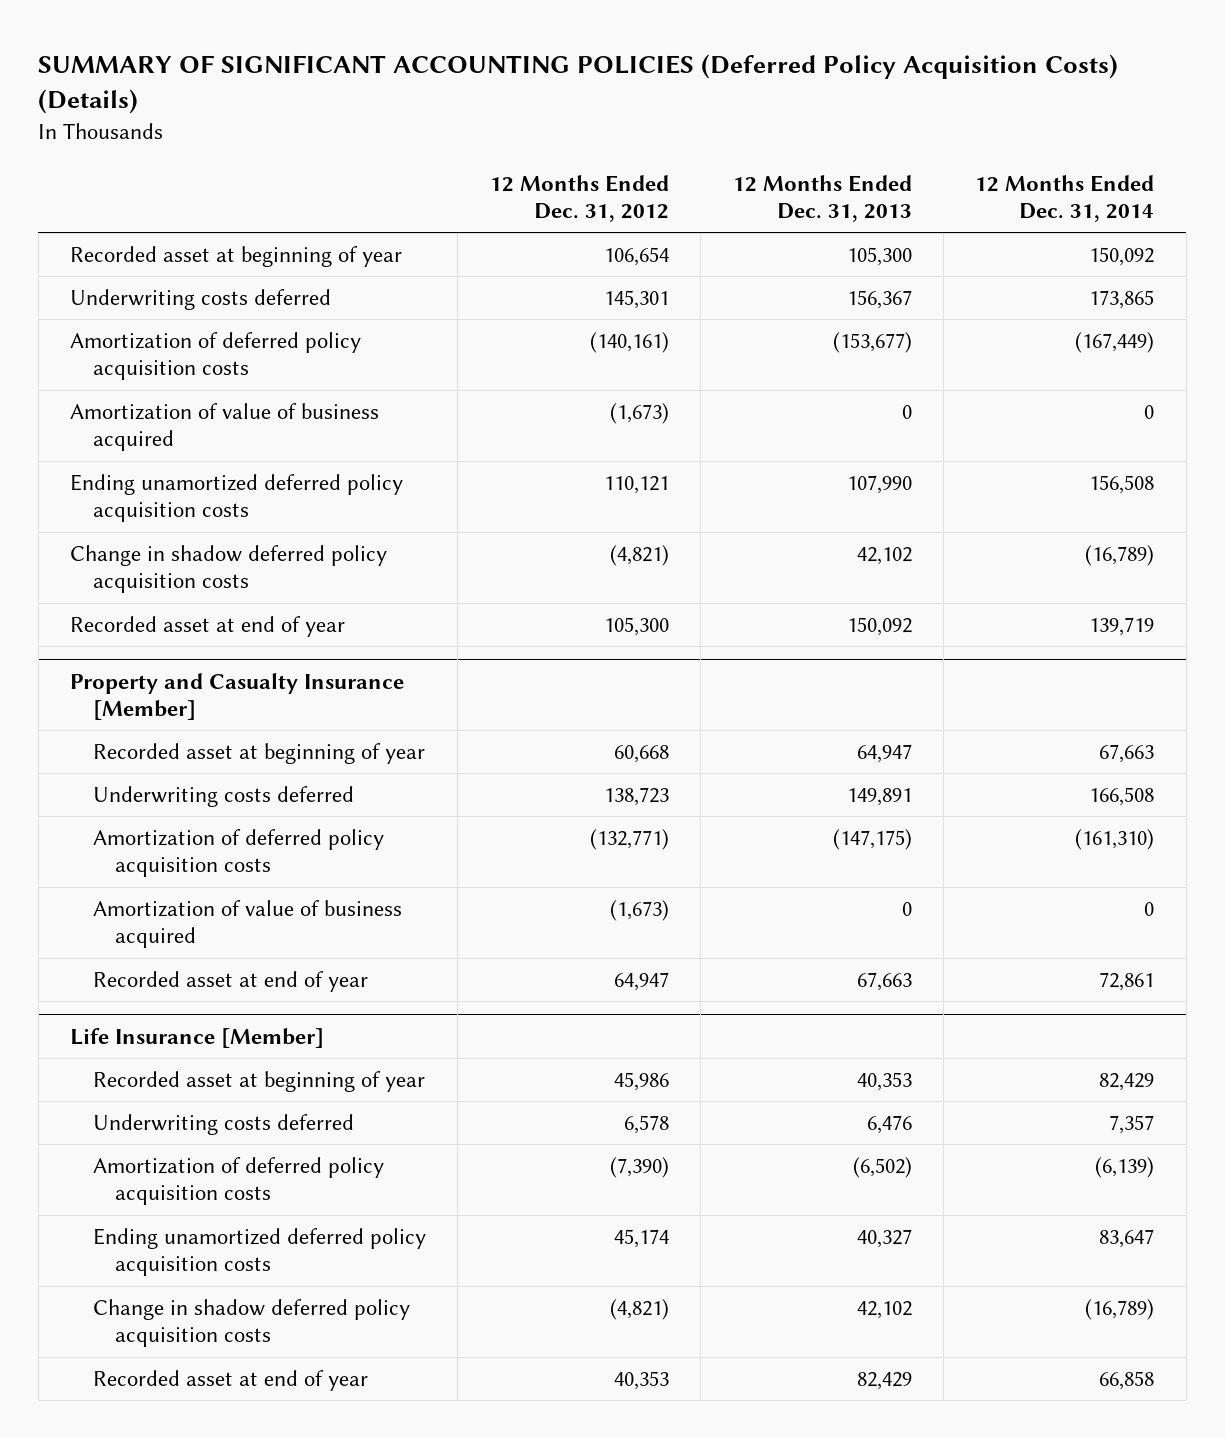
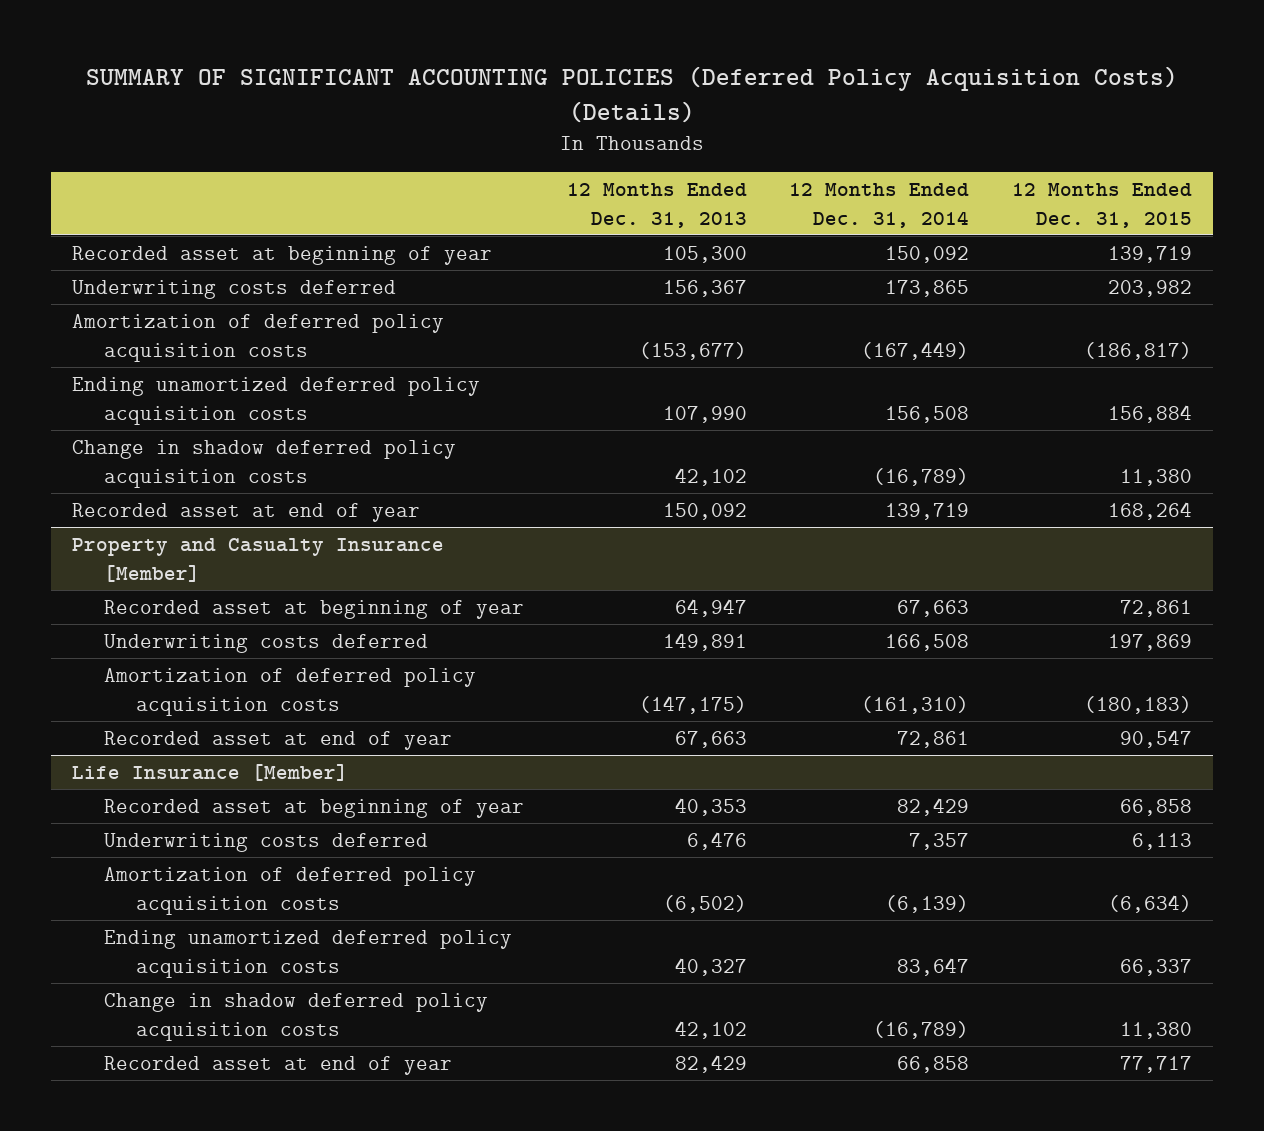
- | 12 Months Ended Dec. 31, 2012 | 12 Months Ended Dec. 31, 2013 | 12 Months Ended Dec. 31, 2014
+ | 12 Months Ended Dec. 31, 2013 | 12 Months Ended Dec. 31, 2014 | 12 Months Ended Dec. 31, 2015
- Amortization of value of business acquired | (1,673) | 0 | 0
@ Property and Casualty Insurance [Member]
- Amortization of value of business acquired | (1,673) | 0 | 0

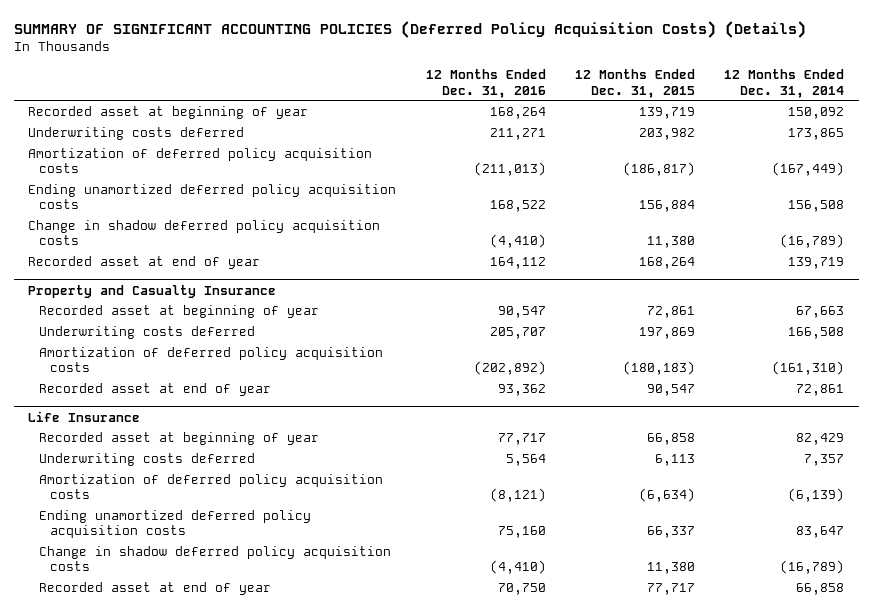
- | 12 Months Ended Dec. 31, 2013 | 12 Months Ended Dec. 31, 2014 | 12 Months Ended Dec. 31, 2015
+ | 12 Months Ended Dec. 31, 2016 | 12 Months Ended Dec. 31, 2015 | 12 Months Ended Dec. 31, 2014
- Property and Casualty Insurance [Member]
+ Property and Casualty Insurance
- Life Insurance [Member]
+ Life Insurance

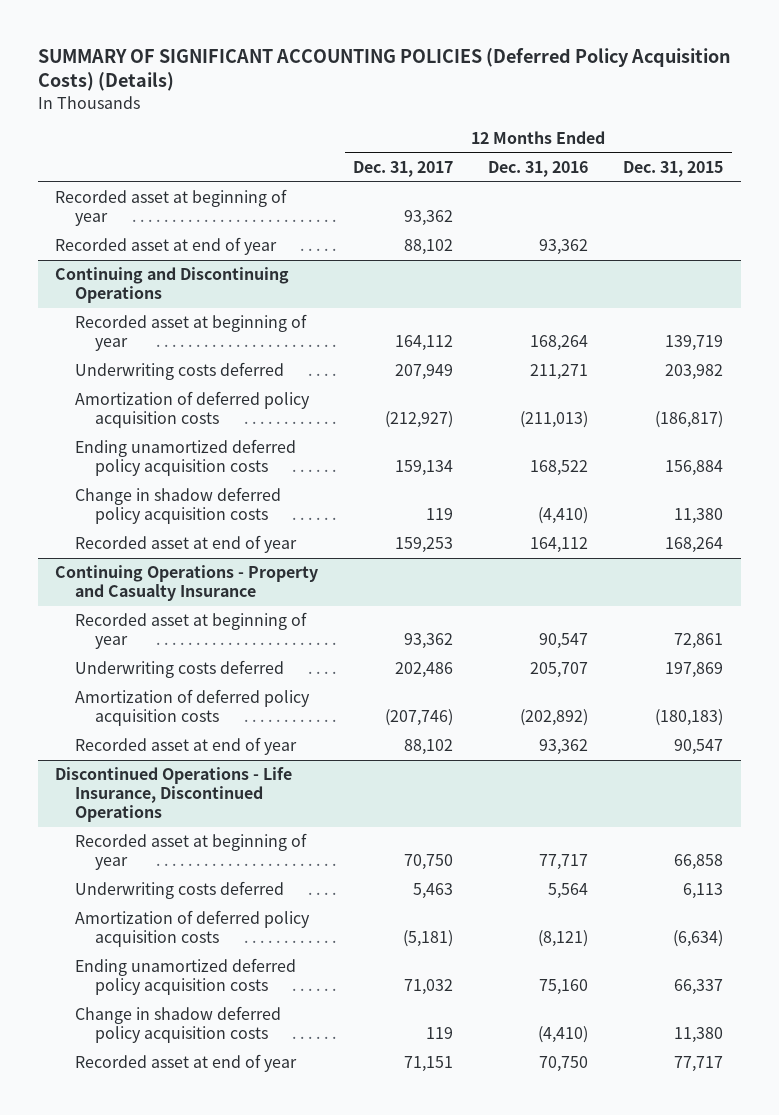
- | 12 Months Ended Dec. 31, 2016 | 12 Months Ended Dec. 31, 2015 | 12 Months Ended Dec. 31, 2014
+ | 12 Months Ended Dec. 31, 2017 | 12 Months Ended Dec. 31, 2016 | 12 Months Ended Dec. 31, 2015
+ Recorded asset at beginning of year | 93,362 | |
+ Recorded asset at end of year | 88,102 | 93,362 |
+ Continuing and Discontinuing Operations
- Property and Casualty Insurance
+ Continuing Operations - Property and Casualty Insurance
- Life Insurance
+ Discontinued Operations - Life Insurance, Discontinued Operations

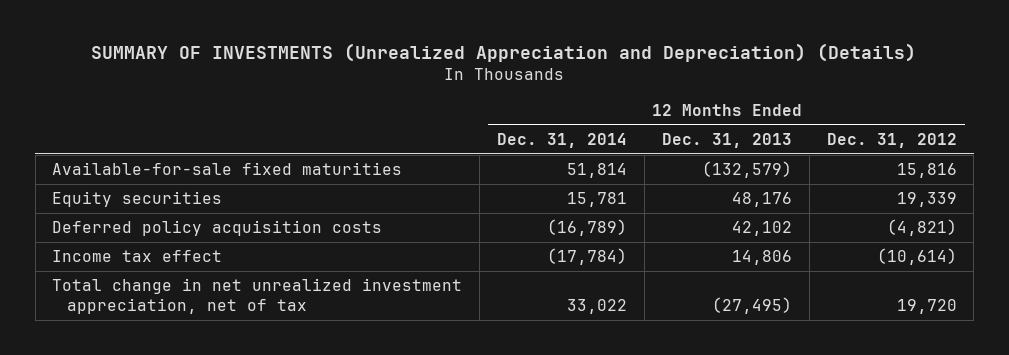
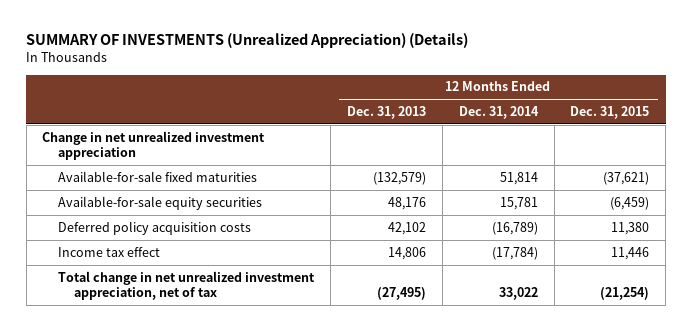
- SUMMARY OF INVESTMENTS (Unrealized Appreciation and Depreciation) (Details)
+ SUMMARY OF INVESTMENTS (Unrealized Appreciation) (Details)
- | 12 Months Ended Dec. 31, 2014 | 12 Months Ended Dec. 31, 2013 | 12 Months Ended Dec. 31, 2012
+ | 12 Months Ended Dec. 31, 2013 | 12 Months Ended Dec. 31, 2014 | 12 Months Ended Dec. 31, 2015
+ Change in net unrealized investment appreciation
- Equity securities | 15,781 | 48,176 | 19,339
+ Available-for-sale equity securities | 48,176 | 15,781 | (6,459)

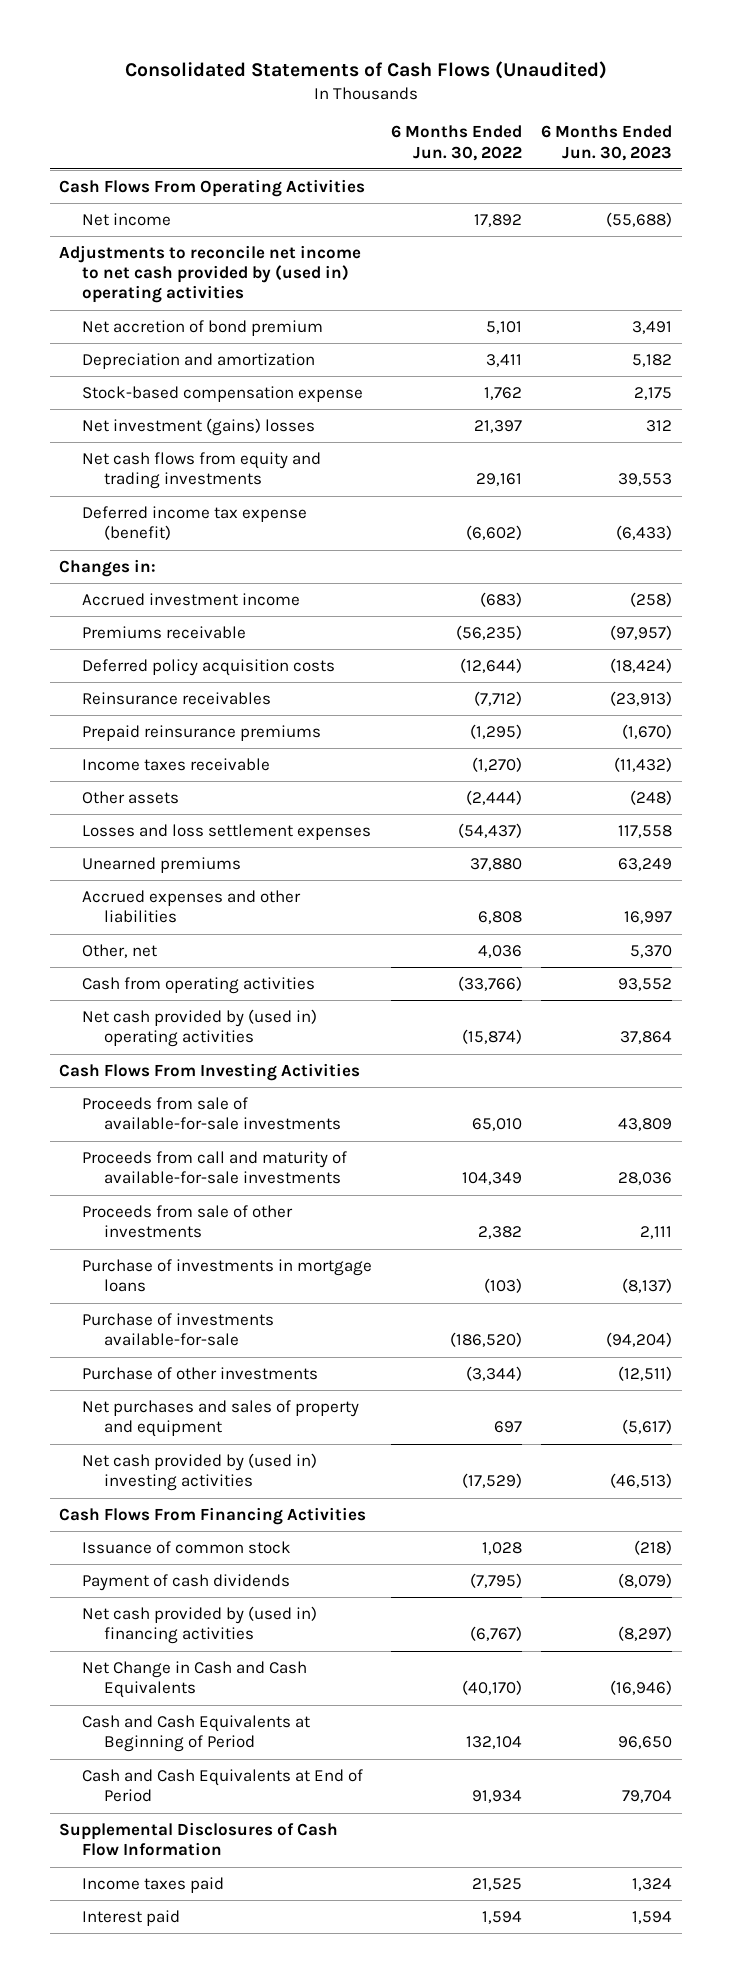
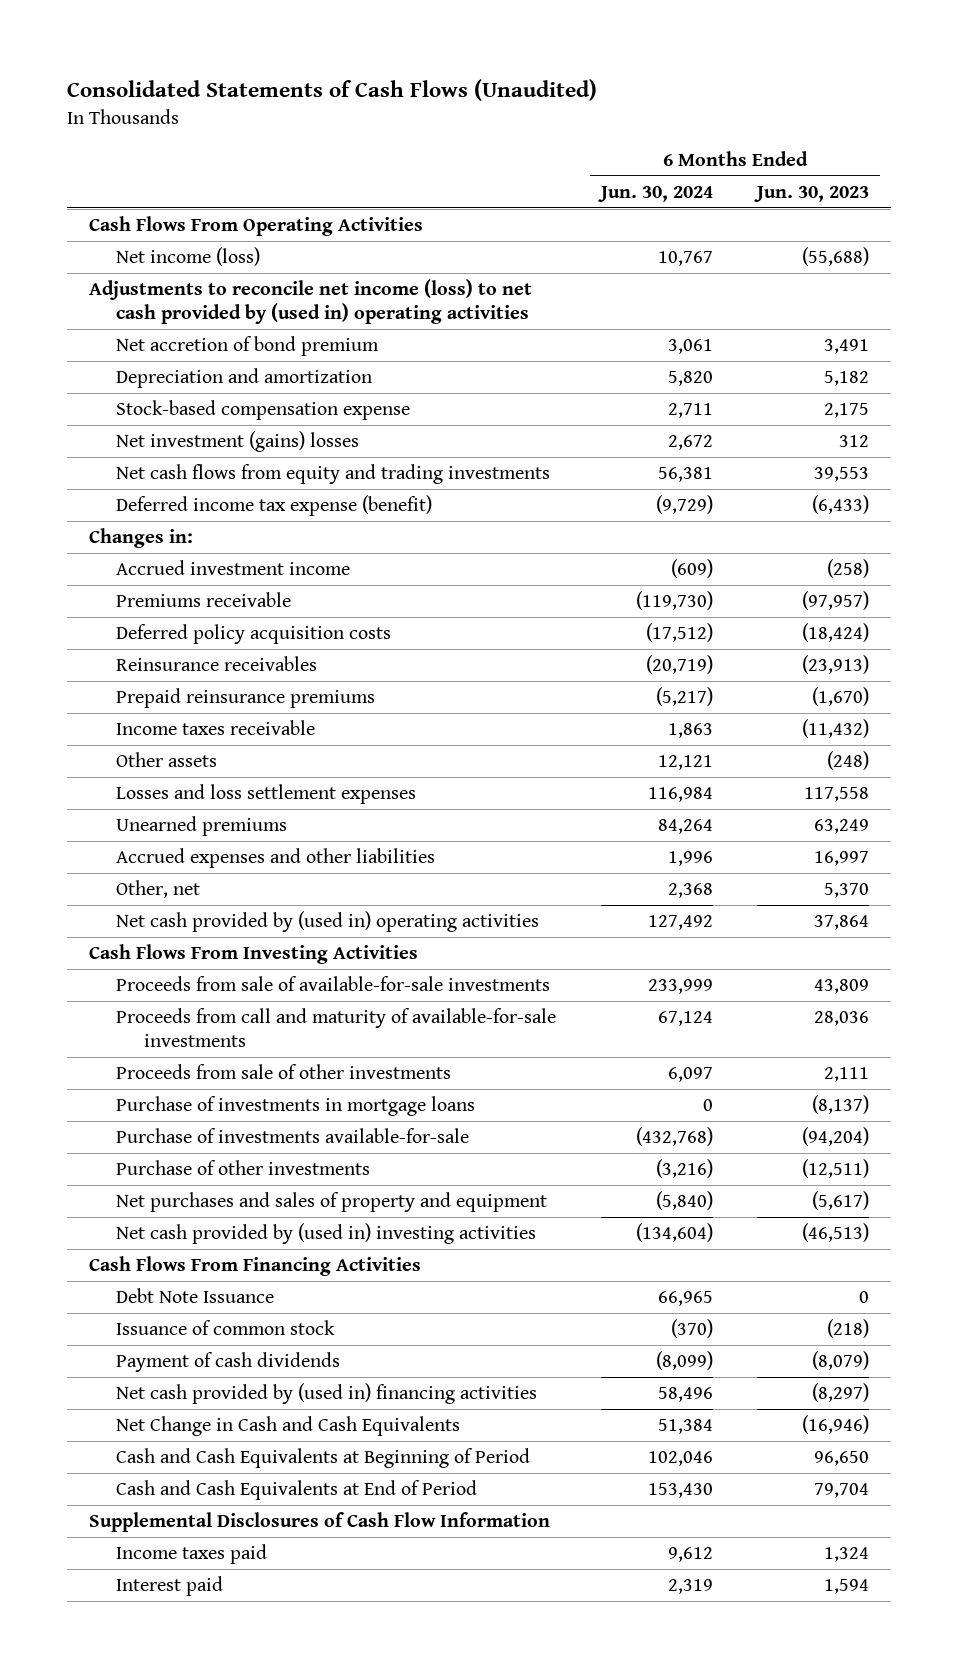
- | 6 Months Ended Jun. 30, 2022 | 6 Months Ended Jun. 30, 2023
+ | 6 Months Ended Jun. 30, 2024 | 6 Months Ended Jun. 30, 2023
- Net income | 17,892 | (55,688)
- Adjustments to reconcile net income to net cash provided by (used in) operating activities
+ Net income (loss) | 10,767 | (55,688)
+ Adjustments to reconcile net income (loss) to net cash provided by (used in) operating activities
- Cash from operating activities | (33,766) | 93,552
+ Debt Note Issuance | 66,965 | 0

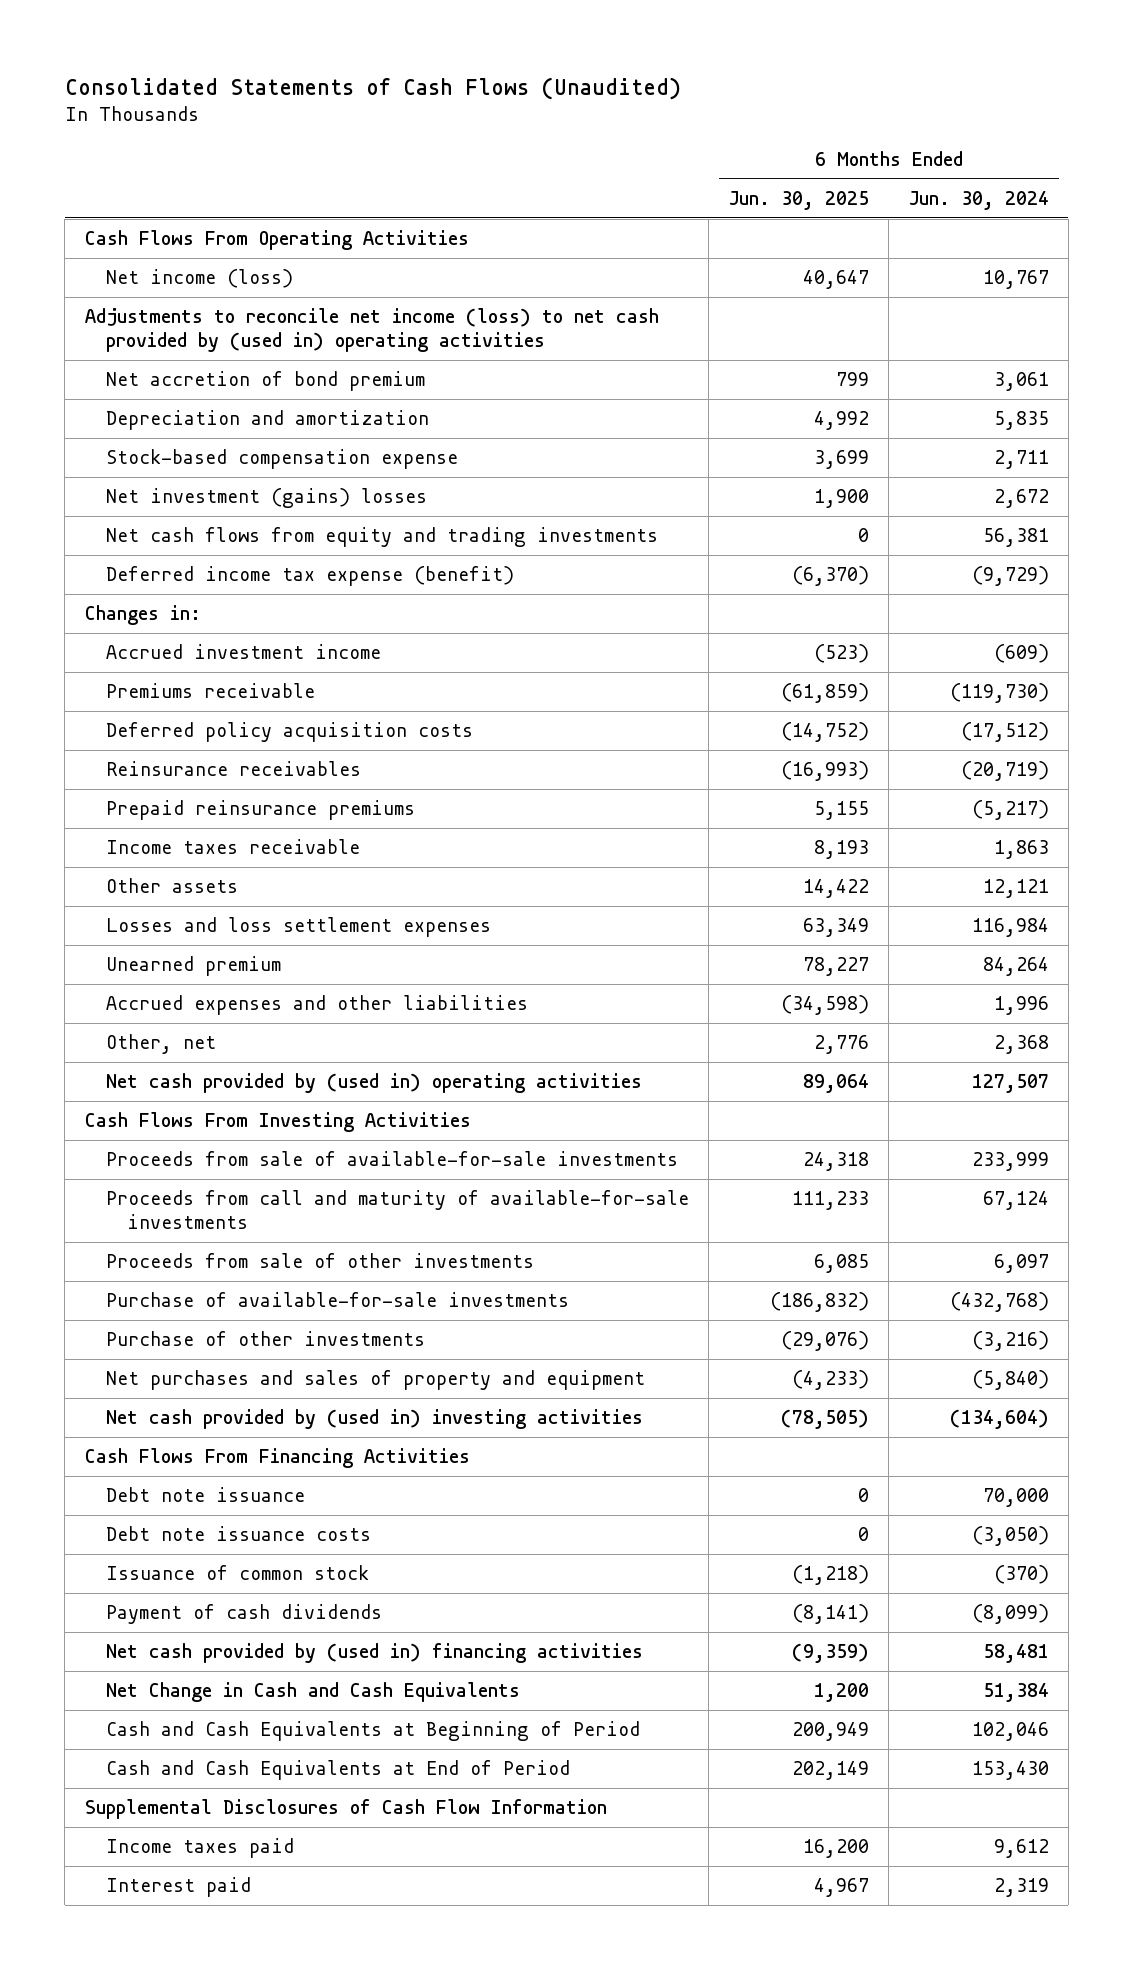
- | 6 Months Ended Jun. 30, 2024 | 6 Months Ended Jun. 30, 2023
+ | 6 Months Ended Jun. 30, 2025 | 6 Months Ended Jun. 30, 2024
- Depreciation and amortization | 5,820 | 5,182
+ Depreciation and amortization | 4,992 | 5,835
- Unearned premiums | 84,264 | 63,249
+ Unearned premium | 78,227 | 84,264
- Net cash provided by (used in) operating activities | 127,492 | 37,864
+ Net cash provided by (used in) operating activities | 89,064 | 127,507
- Purchase of investments in mortgage loans | 0 | (8,137)
- Purchase of investments available-for-sale | (432,768) | (94,204)
+ Purchase of available-for-sale investments | (186,832) | (432,768)
- Debt Note Issuance | 66,965 | 0
+ Debt note issuance | 0 | 70,000
+ Debt note issuance costs | 0 | (3,050)
- Net cash provided by (used in) financing activities | 58,496 | (8,297)
+ Net cash provided by (used in) financing activities | (9,359) | 58,481

